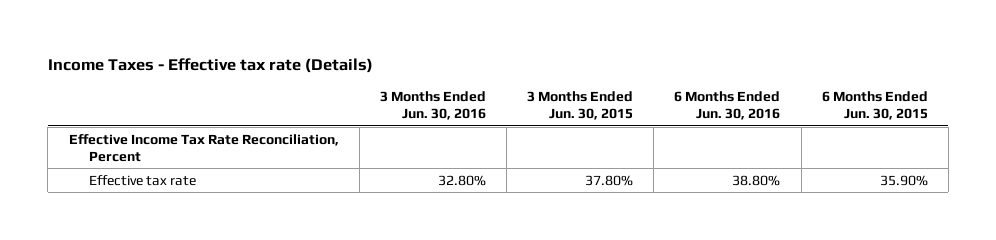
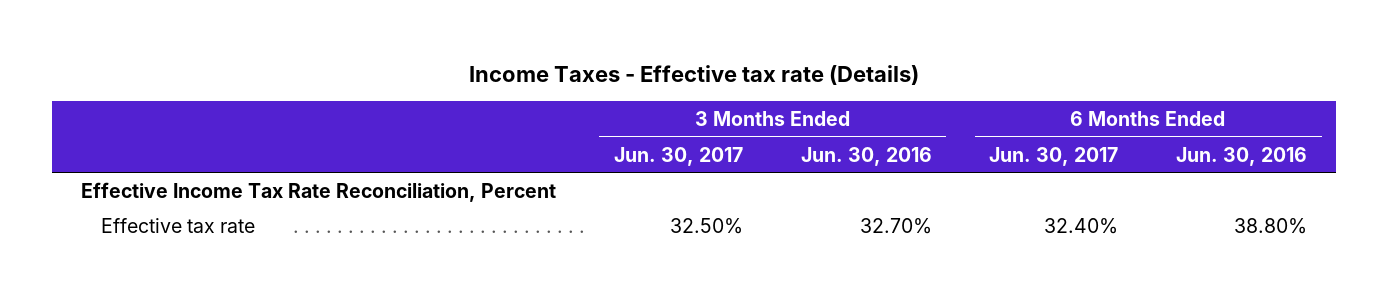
- | 3 Months Ended Jun. 30, 2016 | 3 Months Ended Jun. 30, 2015 | 6 Months Ended Jun. 30, 2016 | 6 Months Ended Jun. 30, 2015
+ | 3 Months Ended Jun. 30, 2017 | 3 Months Ended Jun. 30, 2016 | 6 Months Ended Jun. 30, 2017 | 6 Months Ended Jun. 30, 2016
- Effective tax rate | 32.80% | 37.80% | 38.80% | 35.90%
+ Effective tax rate | 32.50% | 32.70% | 32.40% | 38.80%

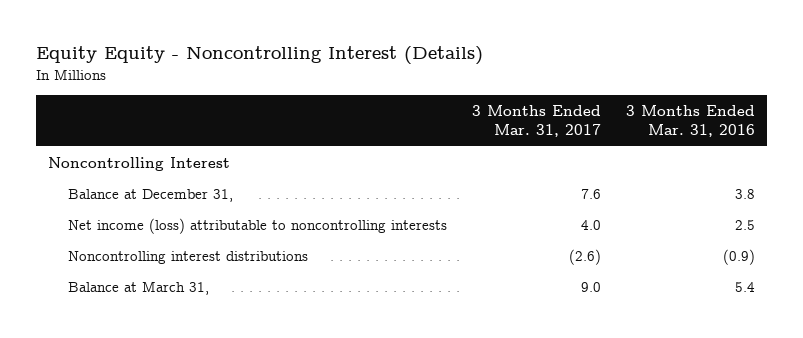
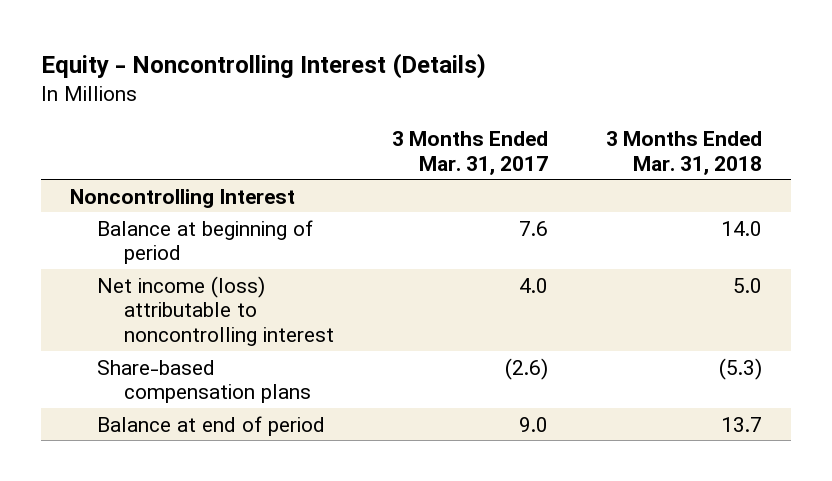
- Equity Equity - Noncontrolling Interest (Details)
+ Equity - Noncontrolling Interest (Details)
- | 3 Months Ended Mar. 31, 2017 | 3 Months Ended Mar. 31, 2016
+ | 3 Months Ended Mar. 31, 2017 | 3 Months Ended Mar. 31, 2018
- Balance at December 31, | 7.6 | 3.8
- Net income (loss) attributable to noncontrolling interests | 4.0 | 2.5
- Noncontrolling interest distributions | (2.6) | (0.9)
- Balance at March 31, | 9.0 | 5.4
+ Balance at beginning of period | 7.6 | 14.0
+ Net income (loss) attributable to noncontrolling interest | 4.0 | 5.0
+ Share-based compensation plans | (2.6) | (5.3)
+ Balance at end of period | 9.0 | 13.7

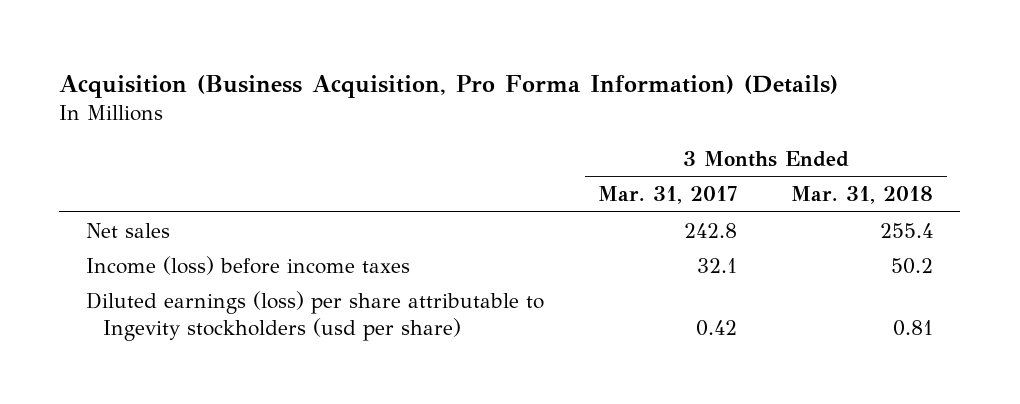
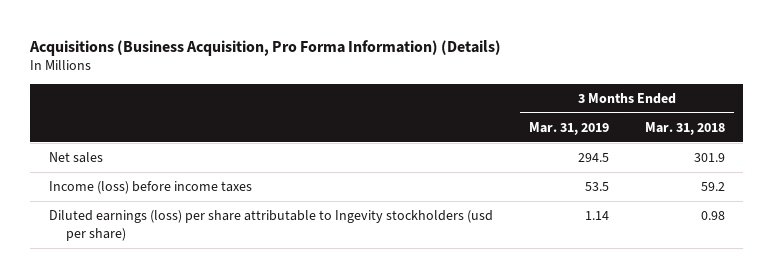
- Acquisition (Business Acquisition, Pro Forma Information) (Details)
+ Acquisitions (Business Acquisition, Pro Forma Information) (Details)
- | 3 Months Ended Mar. 31, 2017 | 3 Months Ended Mar. 31, 2018
+ | 3 Months Ended Mar. 31, 2019 | 3 Months Ended Mar. 31, 2018
- Net sales | 242.8 | 255.4
- Income (loss) before income taxes | 32.1 | 50.2
- Diluted earnings (loss) per share attributable to Ingevity stockholders (usd per share) | 0.42 | 0.81
+ Net sales | 294.5 | 301.9
+ Income (loss) before income taxes | 53.5 | 59.2
+ Diluted earnings (loss) per share attributable to Ingevity stockholders (usd per share) | 1.14 | 0.98

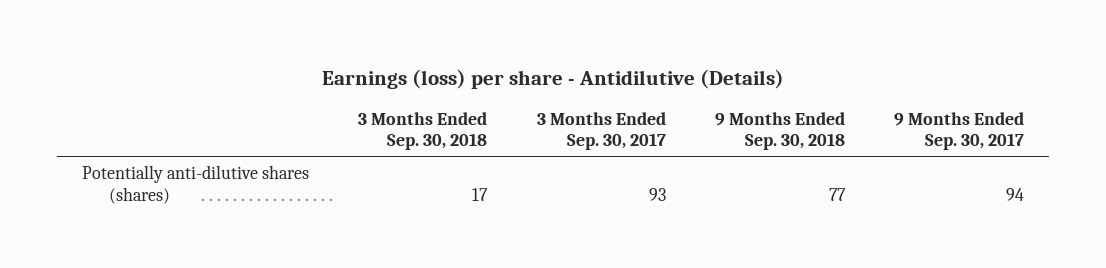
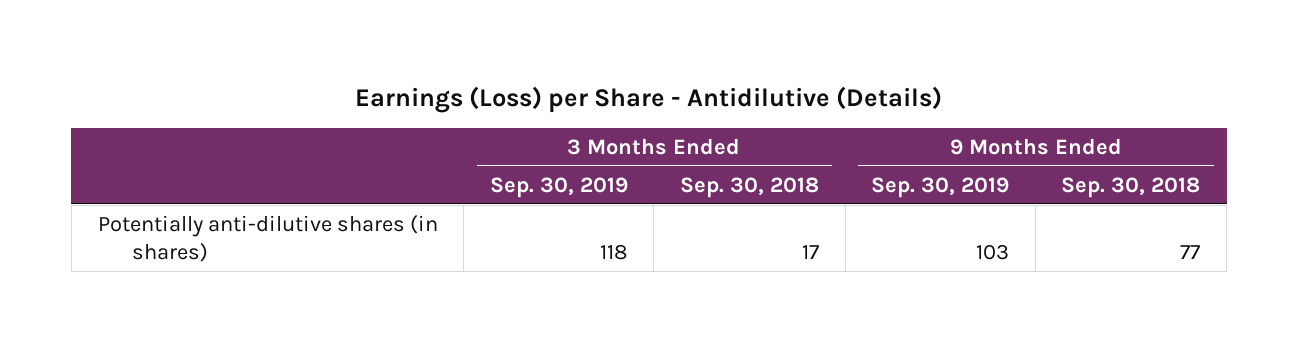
- Earnings (loss) per share - Antidilutive (Details)
+ Earnings (Loss) per Share - Antidilutive (Details)
- | 3 Months Ended Sep. 30, 2018 | 3 Months Ended Sep. 30, 2017 | 9 Months Ended Sep. 30, 2018 | 9 Months Ended Sep. 30, 2017
+ | 3 Months Ended Sep. 30, 2019 | 3 Months Ended Sep. 30, 2018 | 9 Months Ended Sep. 30, 2019 | 9 Months Ended Sep. 30, 2018
- Potentially anti-dilutive shares (shares) | 17 | 93 | 77 | 94
+ Potentially anti-dilutive shares (in shares) | 118 | 17 | 103 | 77

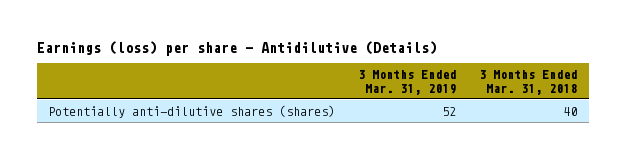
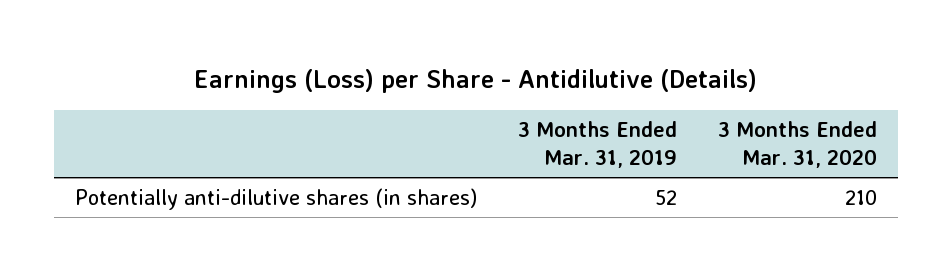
- Earnings (loss) per share - Antidilutive (Details)
+ Earnings (Loss) per Share - Antidilutive (Details)
- | 3 Months Ended Mar. 31, 2019 | 3 Months Ended Mar. 31, 2018
+ | 3 Months Ended Mar. 31, 2019 | 3 Months Ended Mar. 31, 2020
- Potentially anti-dilutive shares (shares) | 52 | 40
+ Potentially anti-dilutive shares (in shares) | 52 | 210

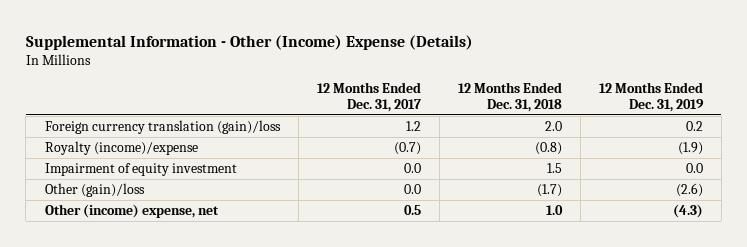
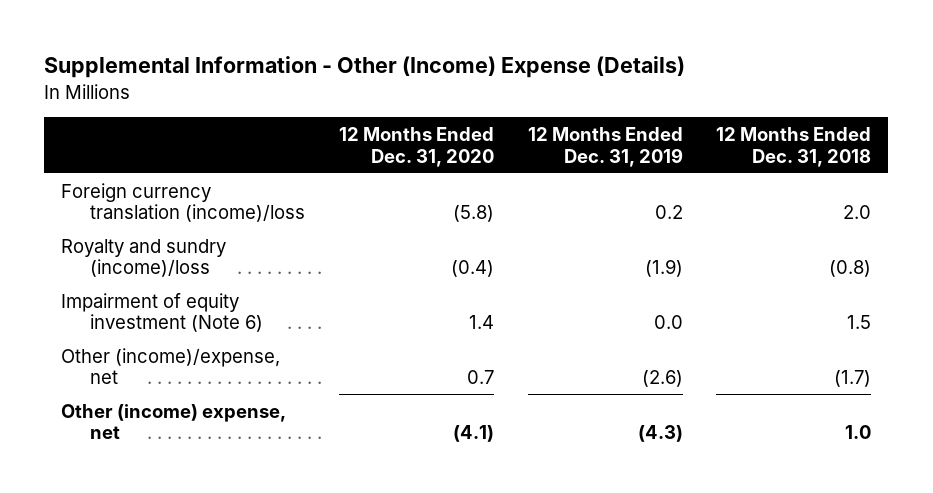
- | 12 Months Ended Dec. 31, 2017 | 12 Months Ended Dec. 31, 2018 | 12 Months Ended Dec. 31, 2019
+ | 12 Months Ended Dec. 31, 2020 | 12 Months Ended Dec. 31, 2019 | 12 Months Ended Dec. 31, 2018
- Foreign currency translation (gain)/loss | 1.2 | 2.0 | 0.2
- Royalty (income)/expense | (0.7) | (0.8) | (1.9)
- Impairment of equity investment | 0.0 | 1.5 | 0.0
- Other (gain)/loss | 0.0 | (1.7) | (2.6)
+ Foreign currency translation (income)/loss | (5.8) | 0.2 | 2.0
+ Royalty and sundry (income)/loss | (0.4) | (1.9) | (0.8)
+ Impairment of equity investment (Note 6) | 1.4 | 0.0 | 1.5
+ Other (income)/expense, net | 0.7 | (2.6) | (1.7)

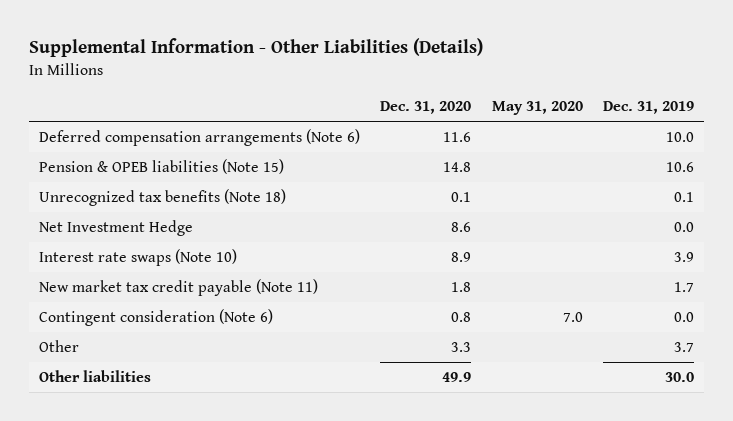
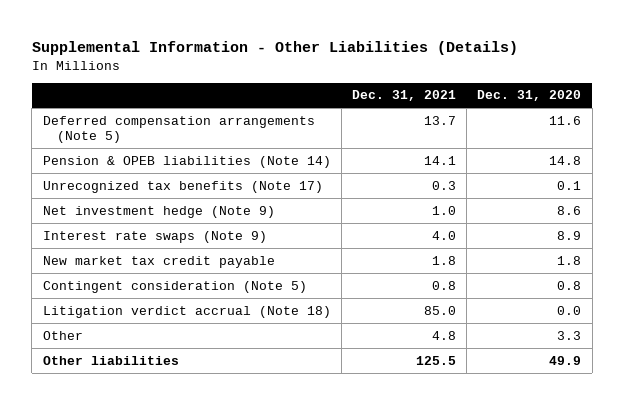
- | Dec. 31, 2020 | May 31, 2020 | Dec. 31, 2019
+ | Dec. 31, 2021 | Dec. 31, 2020
- Deferred compensation arrangements (Note 6) | 11.6 | | 10.0
- Pension & OPEB liabilities (Note 15) | 14.8 | | 10.6
- Unrecognized tax benefits (Note 18) | 0.1 | | 0.1
- Net Investment Hedge | 8.6 | | 0.0
- Interest rate swaps (Note 10) | 8.9 | | 3.9
- New market tax credit payable (Note 11) | 1.8 | | 1.7
- Contingent consideration (Note 6) | 0.8 | 7.0 | 0.0
+ Deferred compensation arrangements (Note 5) | 13.7 | 11.6
+ Pension & OPEB liabilities (Note 14) | 14.1 | 14.8
+ Unrecognized tax benefits (Note 17) | 0.3 | 0.1
+ Net investment hedge (Note 9) | 1.0 | 8.6
+ Interest rate swaps (Note 9) | 4.0 | 8.9
+ New market tax credit payable | 1.8 | 1.8
+ Contingent consideration (Note 5) | 0.8 | 0.8
+ Litigation verdict accrual (Note 18) | 85.0 | 0.0

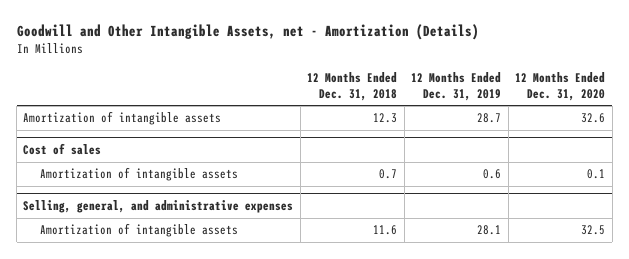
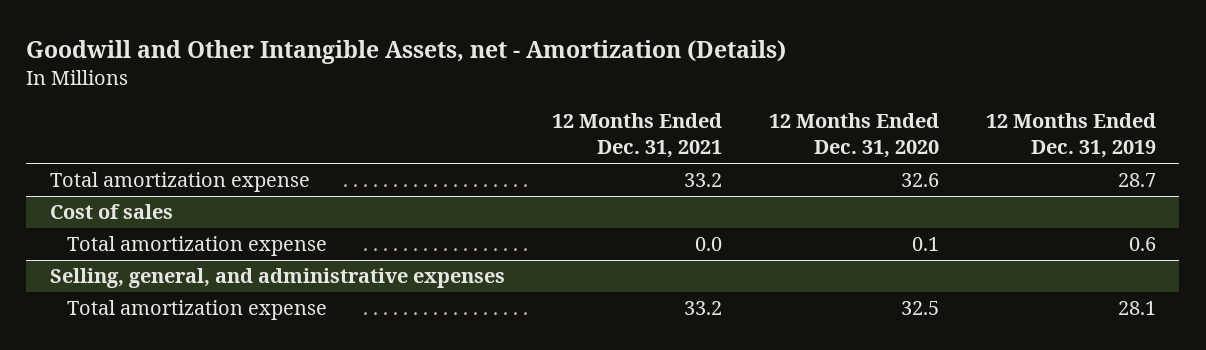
- | 12 Months Ended Dec. 31, 2018 | 12 Months Ended Dec. 31, 2019 | 12 Months Ended Dec. 31, 2020
+ | 12 Months Ended Dec. 31, 2021 | 12 Months Ended Dec. 31, 2020 | 12 Months Ended Dec. 31, 2019
- Amortization of intangible assets | 12.3 | 28.7 | 32.6
+ Total amortization expense | 33.2 | 32.6 | 28.7
@ Cost of sales
- Amortization of intangible assets | 0.7 | 0.6 | 0.1
+ Total amortization expense | 0.0 | 0.1 | 0.6
@ Selling, general, and administrative expenses
- Amortization of intangible assets | 11.6 | 28.1 | 32.5
+ Total amortization expense | 33.2 | 32.5 | 28.1

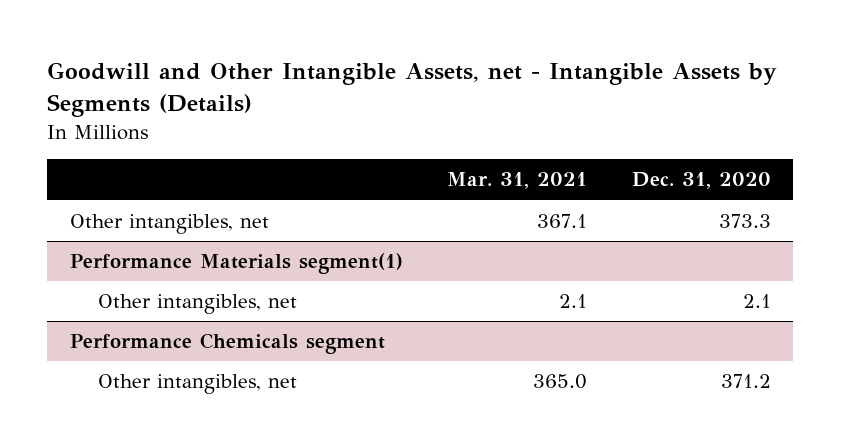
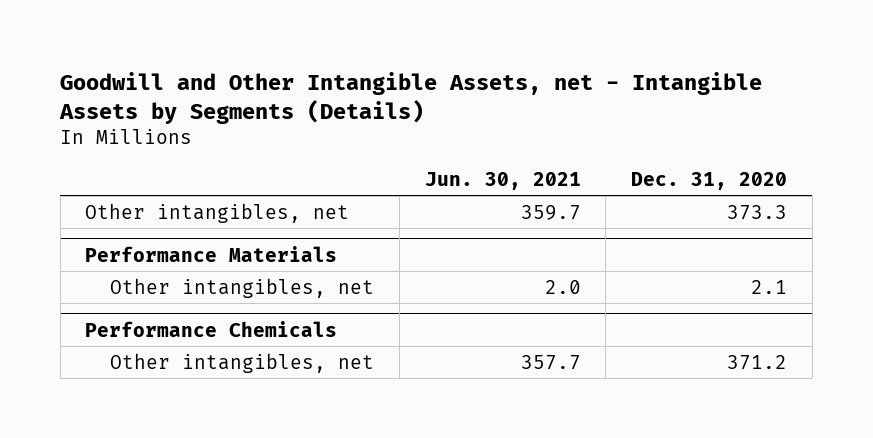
- | Mar. 31, 2021 | Dec. 31, 2020
+ | Jun. 30, 2021 | Dec. 31, 2020
- Performance Materials segment(1)
+ Performance Materials
- Performance Chemicals segment
+ Performance Chemicals

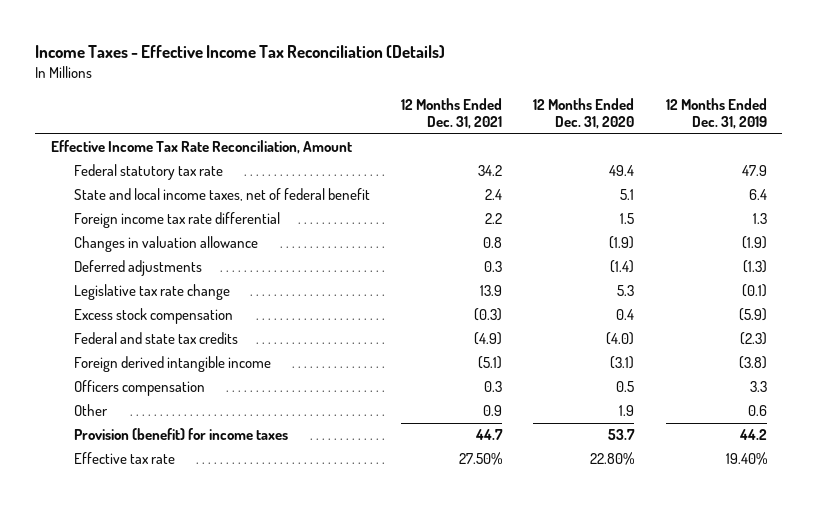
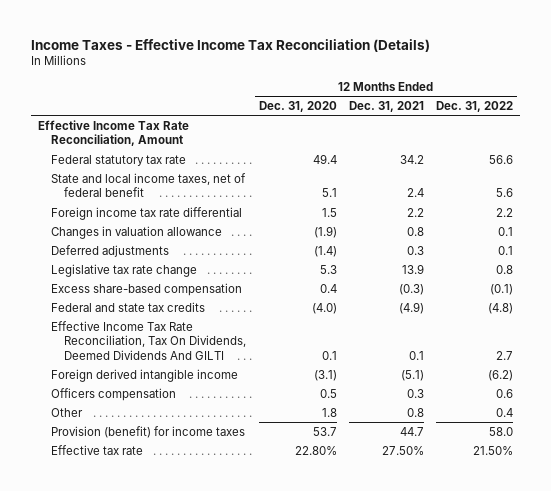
- | 12 Months Ended Dec. 31, 2021 | 12 Months Ended Dec. 31, 2020 | 12 Months Ended Dec. 31, 2019
+ | 12 Months Ended Dec. 31, 2020 | 12 Months Ended Dec. 31, 2021 | 12 Months Ended Dec. 31, 2022
- Excess stock compensation | (0.3) | 0.4 | (5.9)
+ Excess share-based compensation | 0.4 | (0.3) | (0.1)
+ Effective Income Tax Rate Reconciliation, Tax On Dividends, Deemed Dividends And GILTI | 0.1 | 0.1 | 2.7
- Other | 0.9 | 1.9 | 0.6
+ Other | 1.8 | 0.8 | 0.4

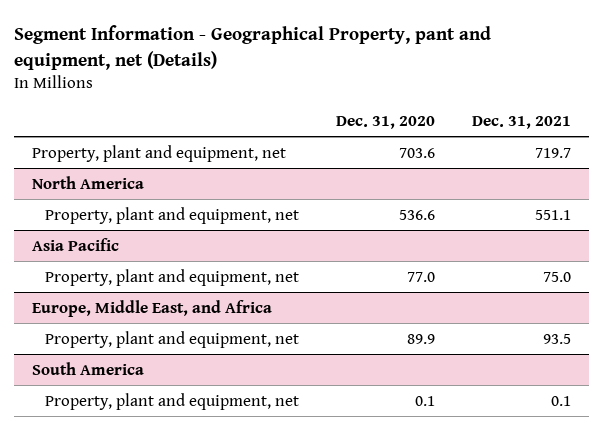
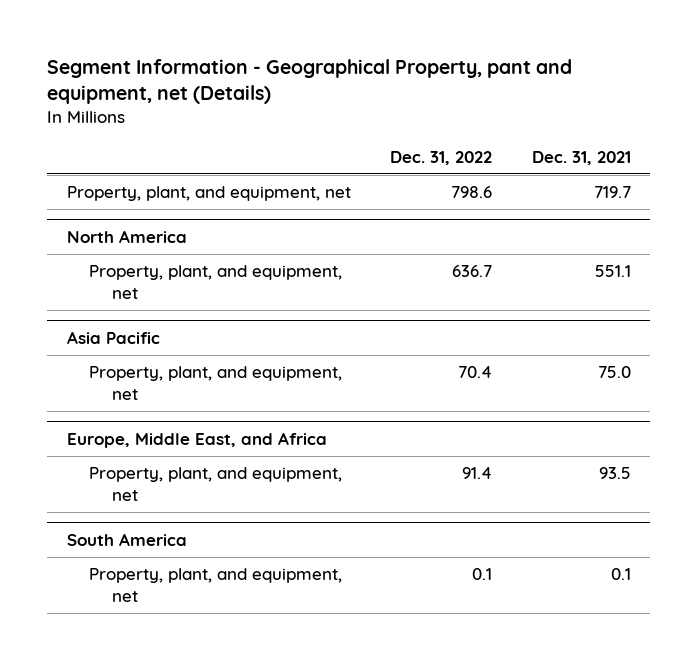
- | Dec. 31, 2020 | Dec. 31, 2021
+ | Dec. 31, 2022 | Dec. 31, 2021
- Property, plant and equipment, net | 703.6 | 719.7
+ Property, plant, and equipment, net | 798.6 | 719.7
@ North America
- Property, plant and equipment, net | 536.6 | 551.1
+ Property, plant, and equipment, net | 636.7 | 551.1
@ Asia Pacific
- Property, plant and equipment, net | 77.0 | 75.0
+ Property, plant, and equipment, net | 70.4 | 75.0
@ Europe, Middle East, and Africa
- Property, plant and equipment, net | 89.9 | 93.5
+ Property, plant, and equipment, net | 91.4 | 93.5
@ South America
- Property, plant and equipment, net | 0.1 | 0.1
+ Property, plant, and equipment, net | 0.1 | 0.1

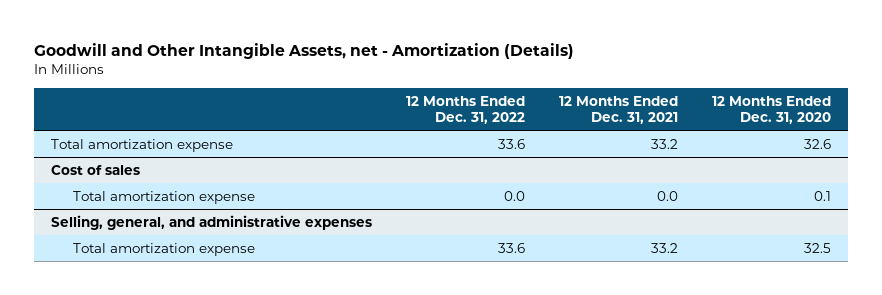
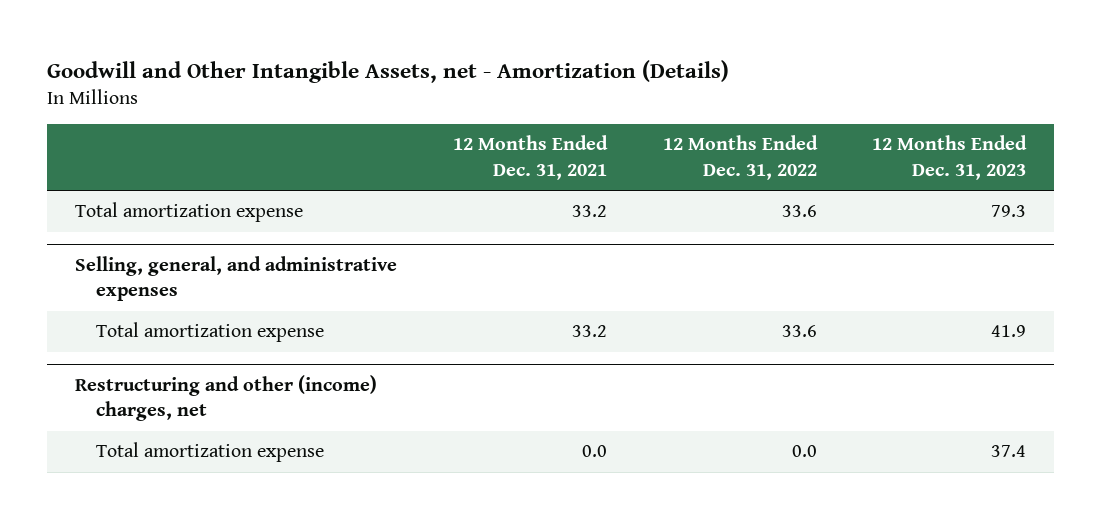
- | 12 Months Ended Dec. 31, 2022 | 12 Months Ended Dec. 31, 2021 | 12 Months Ended Dec. 31, 2020
+ | 12 Months Ended Dec. 31, 2021 | 12 Months Ended Dec. 31, 2022 | 12 Months Ended Dec. 31, 2023
- Cost of sales
- Total amortization expense | 0.0 | 0.0 | 0.1
+ Restructuring and other (income) charges, net
+ Total amortization expense | 0.0 | 0.0 | 37.4

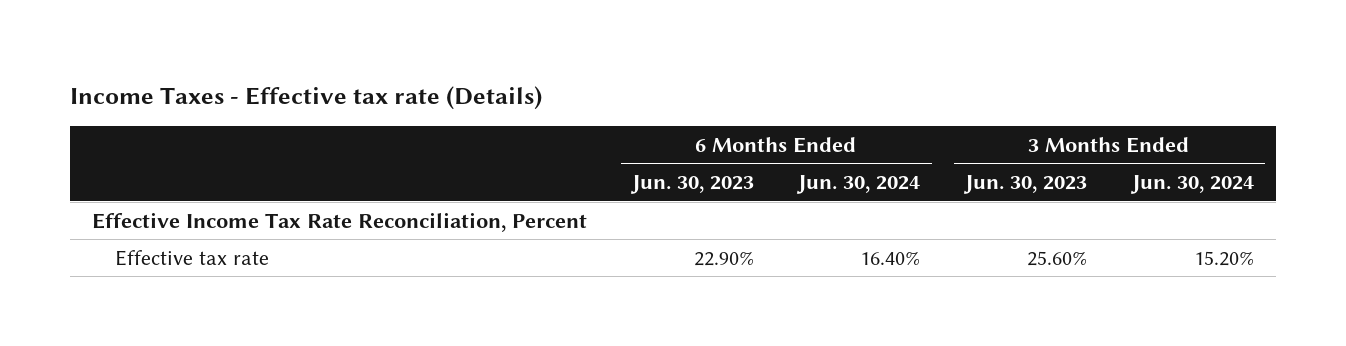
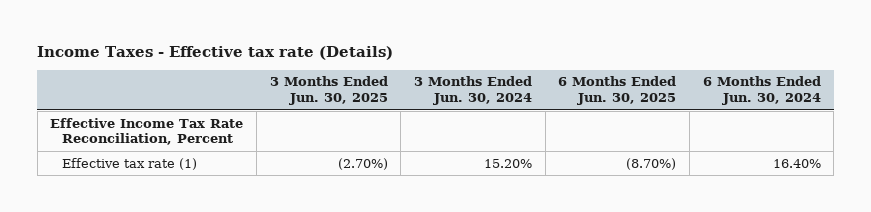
- | 6 Months Ended Jun. 30, 2023 | 6 Months Ended Jun. 30, 2024 | 3 Months Ended Jun. 30, 2023 | 3 Months Ended Jun. 30, 2024
+ | 3 Months Ended Jun. 30, 2025 | 3 Months Ended Jun. 30, 2024 | 6 Months Ended Jun. 30, 2025 | 6 Months Ended Jun. 30, 2024
- Effective tax rate | 22.90% | 16.40% | 25.60% | 15.20%
+ Effective tax rate (1) | (2.70%) | 15.20% | (8.70%) | 16.40%

